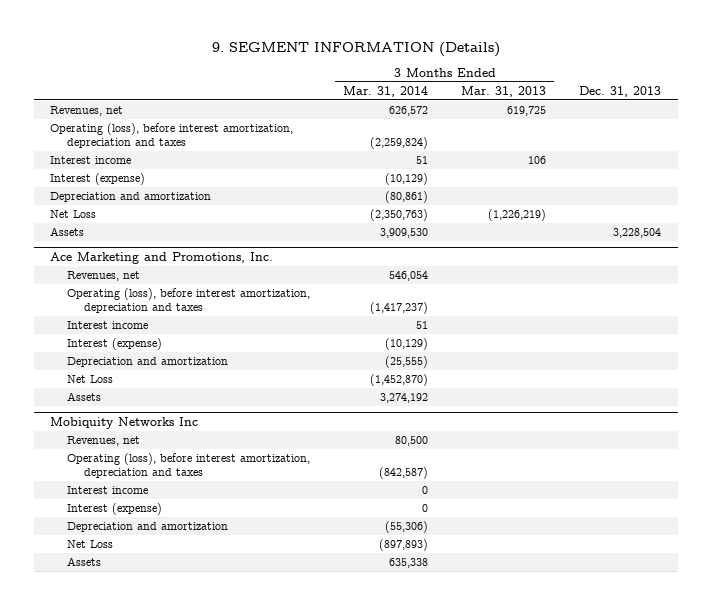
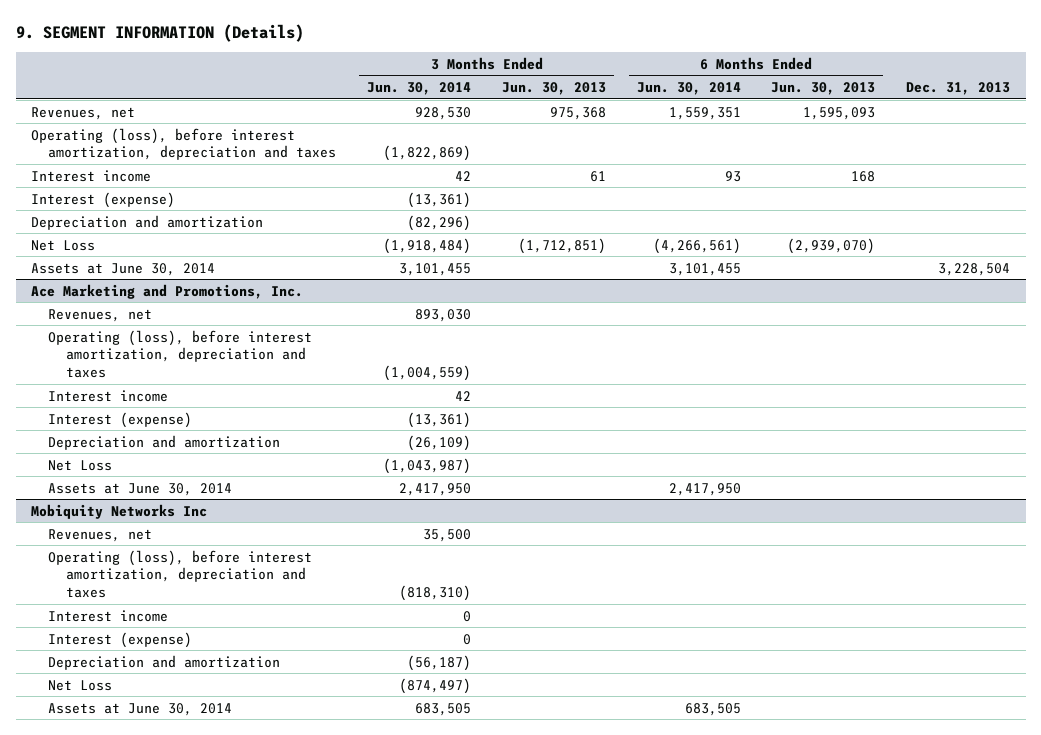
- | 3 Months Ended Mar. 31, 2014 | 3 Months Ended Mar. 31, 2013 | Dec. 31, 2013
+ | 3 Months Ended Jun. 30, 2014 | 3 Months Ended Jun. 30, 2013 | 6 Months Ended Jun. 30, 2014 | 6 Months Ended Jun. 30, 2013 | Dec. 31, 2013
- Assets | 3,909,530 | | 3,228,504
+ Assets at June 30, 2014 | 3,101,455 | | 3,101,455 | | 3,228,504
@ Ace Marketing and Promotions, Inc.
- Assets | 3,274,192 | |
+ Assets at June 30, 2014 | 2,417,950 | | 2,417,950 | |
@ Mobiquity Networks Inc
- Assets | 635,338 | |
+ Assets at June 30, 2014 | 683,505 | | 683,505 | |

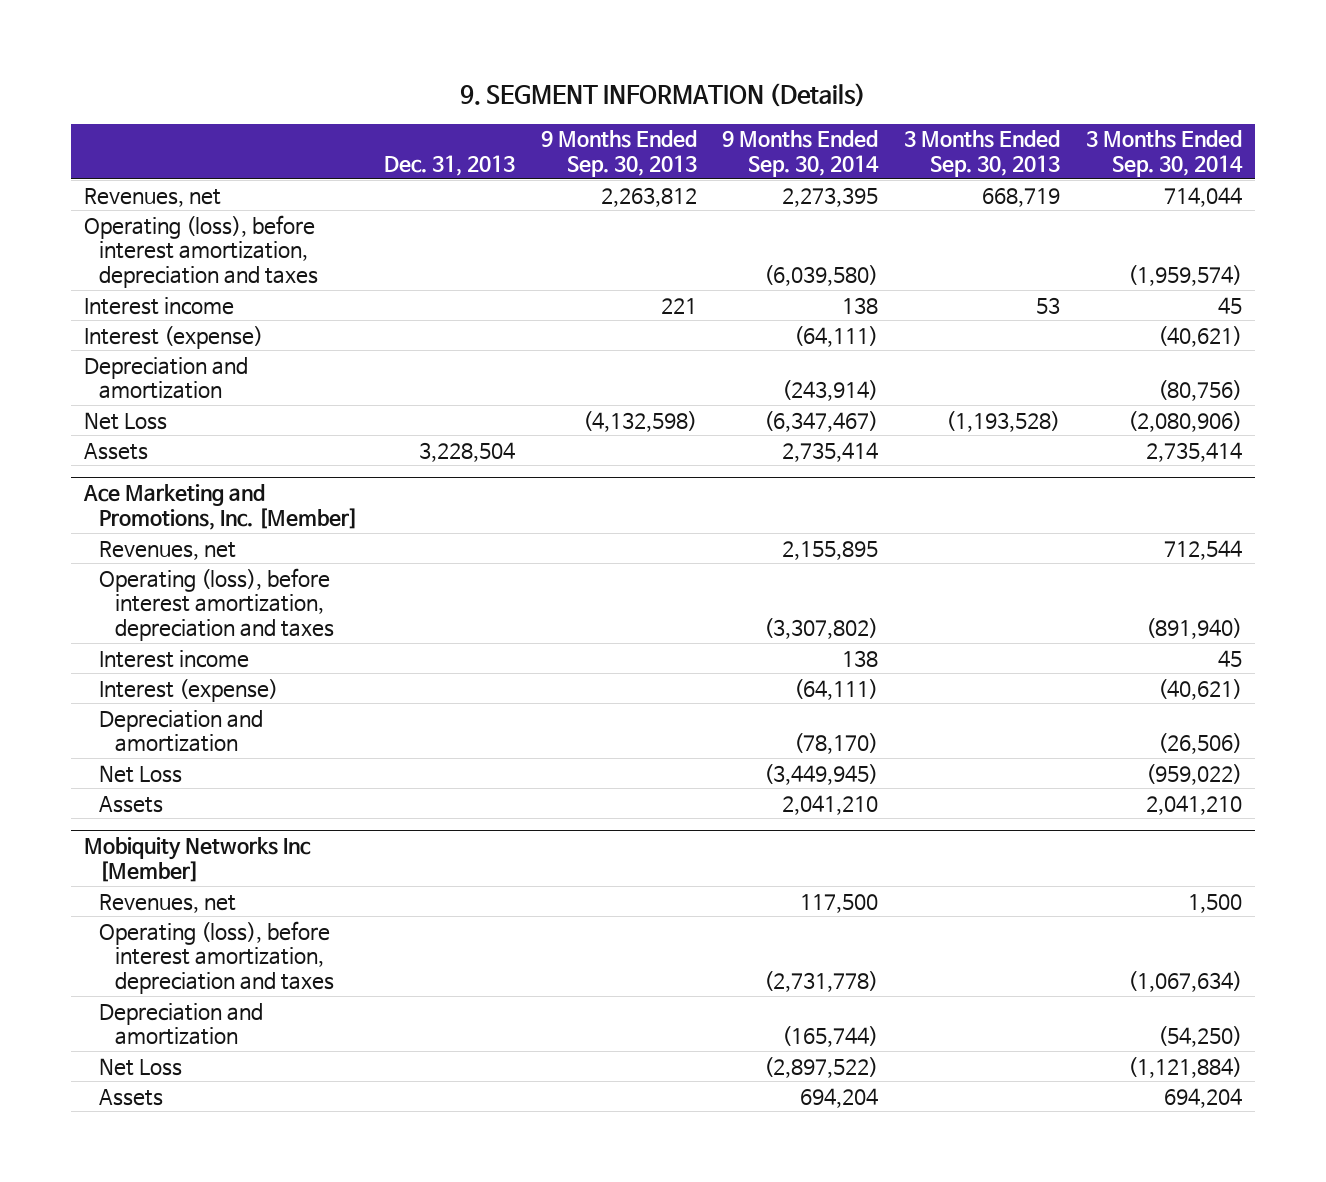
- | 3 Months Ended Jun. 30, 2014 | 3 Months Ended Jun. 30, 2013 | 6 Months Ended Jun. 30, 2014 | 6 Months Ended Jun. 30, 2013 | Dec. 31, 2013
+ | Dec. 31, 2013 | 9 Months Ended Sep. 30, 2013 | 9 Months Ended Sep. 30, 2014 | 3 Months Ended Sep. 30, 2013 | 3 Months Ended Sep. 30, 2014
- Assets at June 30, 2014 | 3,101,455 | | 3,101,455 | | 3,228,504
- Ace Marketing and Promotions, Inc.
+ Assets | 3,228,504 | | 2,735,414 | | 2,735,414
+ Ace Marketing and Promotions, Inc. [Member]
- Assets at June 30, 2014 | 2,417,950 | | 2,417,950 | |
- Mobiquity Networks Inc
+ Assets | | | 2,041,210 | | 2,041,210
+ Mobiquity Networks Inc [Member]
- Interest income | 0 | | | |
- Interest (expense) | 0 | | | |
- Assets at June 30, 2014 | 683,505 | | 683,505 | |
+ Assets | | | 694,204 | | 694,204

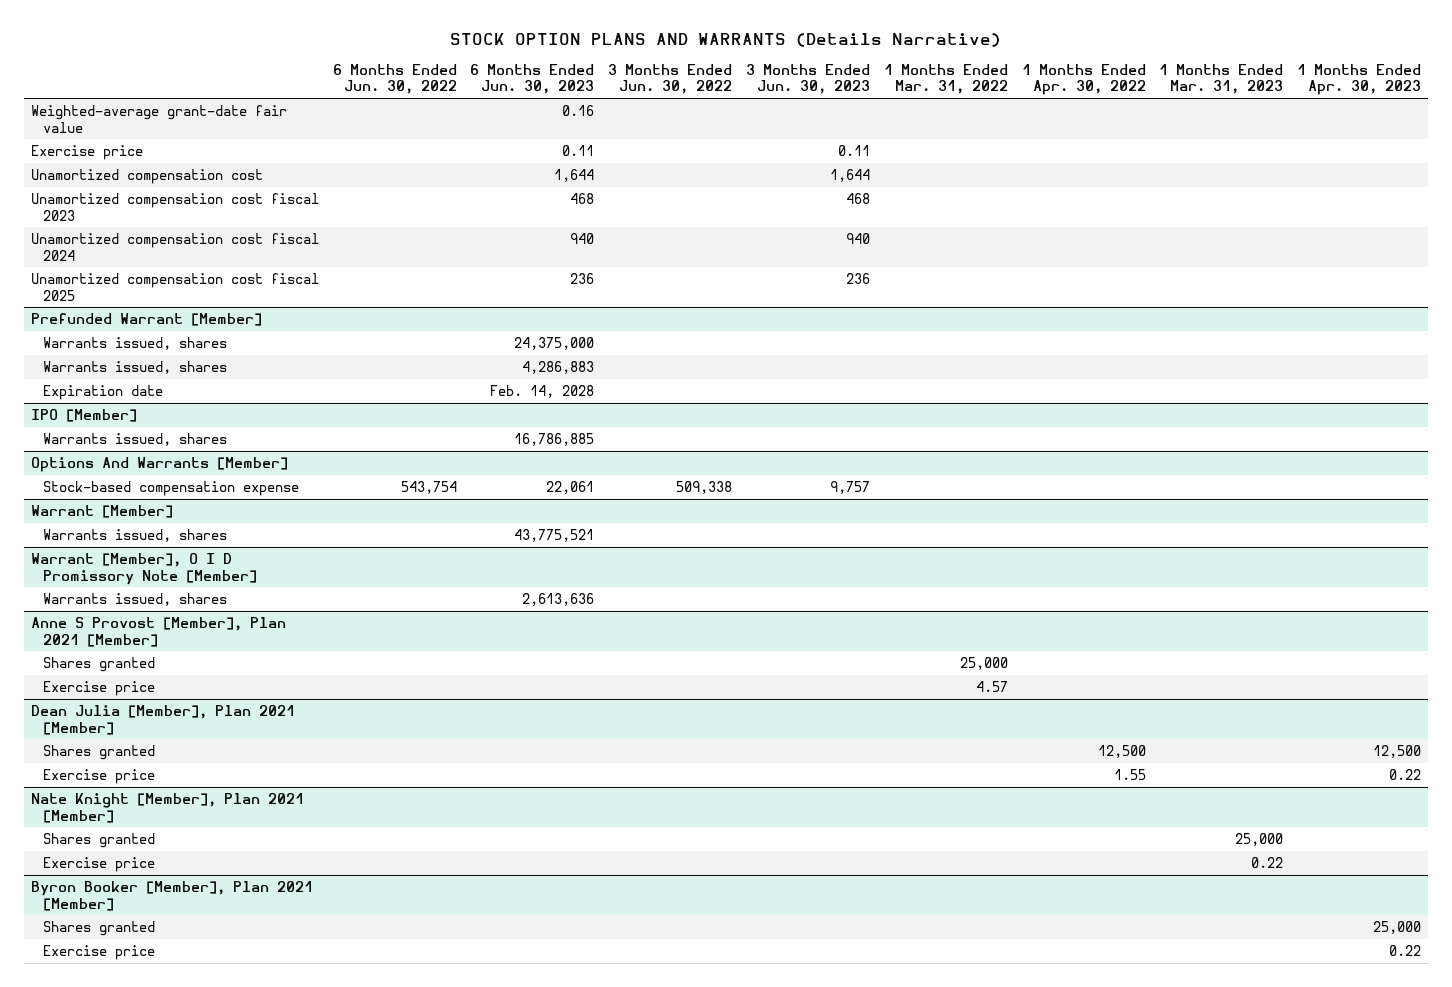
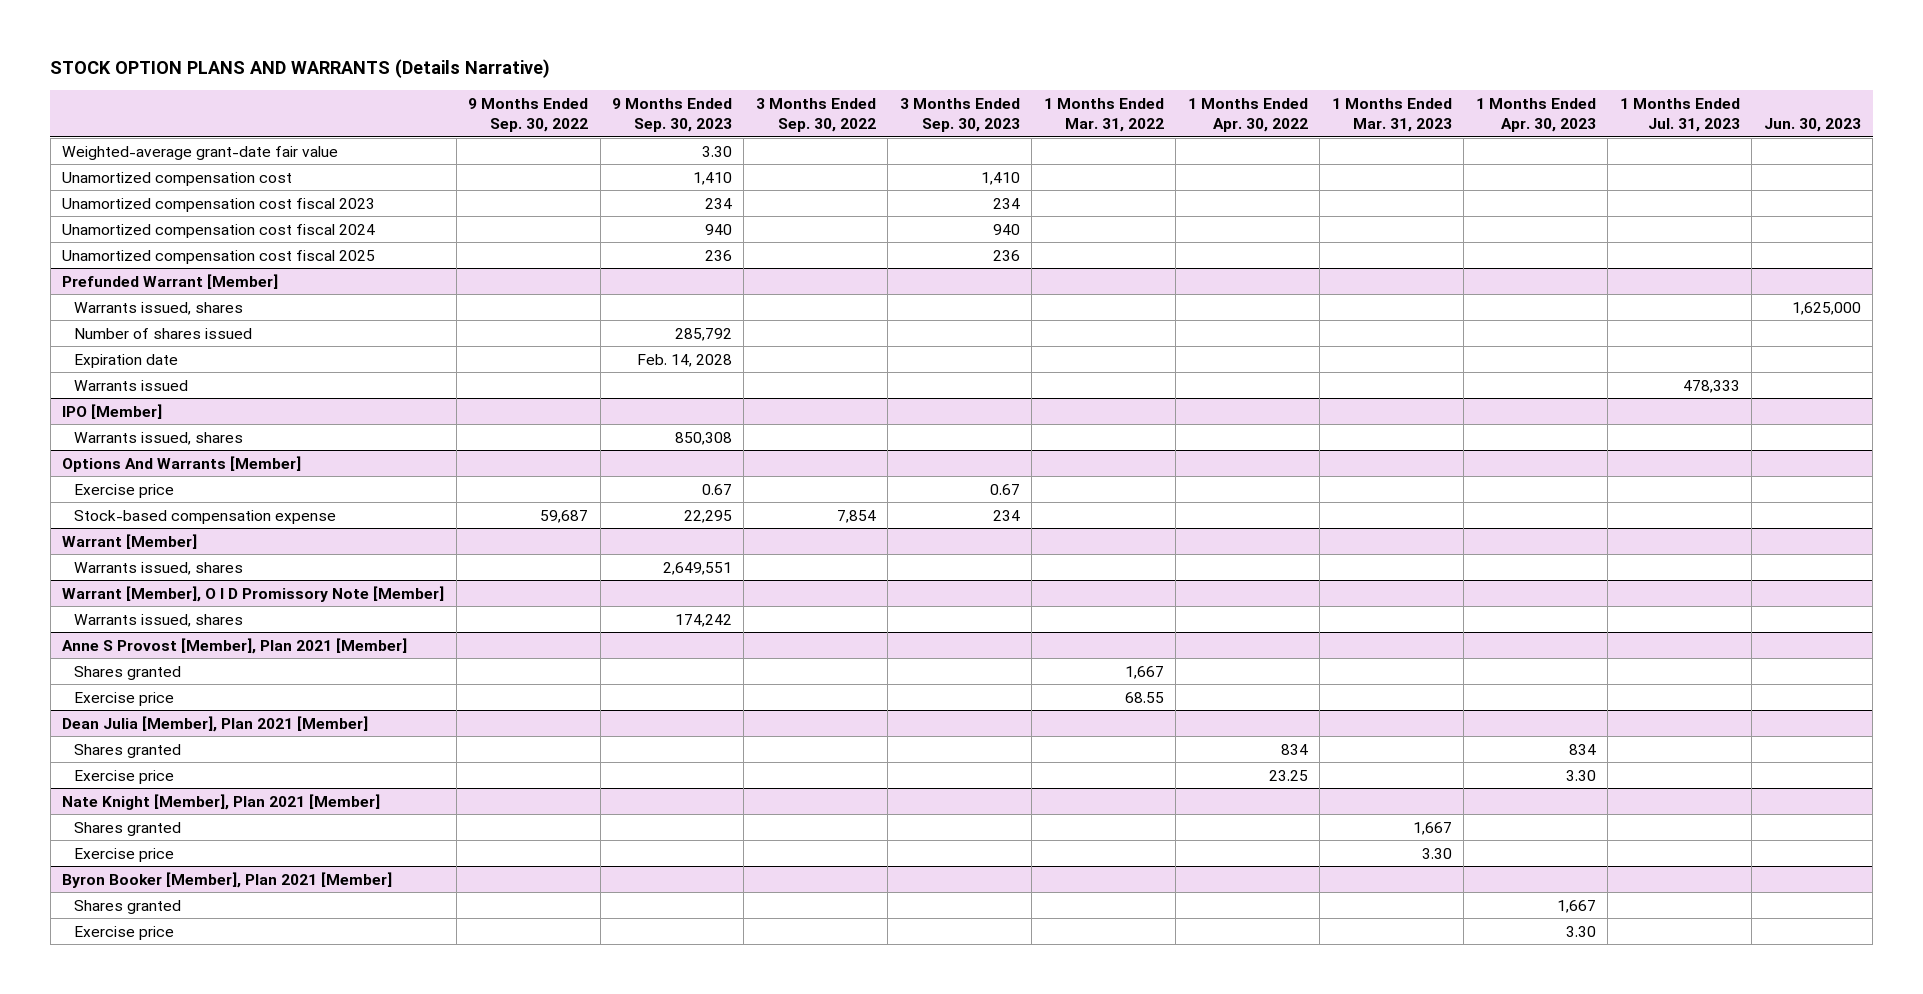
- | 6 Months Ended Jun. 30, 2022 | 6 Months Ended Jun. 30, 2023 | 3 Months Ended Jun. 30, 2022 | 3 Months Ended Jun. 30, 2023 | 1 Months Ended Mar. 31, 2022 | 1 Months Ended Apr. 30, 2022 | 1 Months Ended Mar. 31, 2023 | 1 Months Ended Apr. 30, 2023
+ | 9 Months Ended Sep. 30, 2022 | 9 Months Ended Sep. 30, 2023 | 3 Months Ended Sep. 30, 2022 | 3 Months Ended Sep. 30, 2023 | 1 Months Ended Mar. 31, 2022 | 1 Months Ended Apr. 30, 2022 | 1 Months Ended Mar. 31, 2023 | 1 Months Ended Apr. 30, 2023 | 1 Months Ended Jul. 31, 2023 | Jun. 30, 2023
- Exercise price | | 0.11 | | 0.11 | | | |
@ Prefunded Warrant [Member]
- Warrants issued, shares | | 4,286,883 | | | | | |
+ Number of shares issued | | 285,792 | | | | | | | |
+ Warrants issued | | | | | | | | | 478,333 |
@ Options And Warrants [Member]
+ Exercise price | | 0.67 | | 0.67 | | | | | |
@ Anne S Provost [Member], Plan 2021 [Member]
- Shares granted | | | | | 25,000 | | |
- Exercise price | | | | | 4.57 | | |
+ Shares granted | | | | | 1,667 | | | | |
+ Exercise price | | | | | 68.55 | | | | |
@ Dean Julia [Member], Plan 2021 [Member]
- Shares granted | | | | | | 12,500 | | 12,500
- Exercise price | | | | | | 1.55 | | 0.22
+ Shares granted | | | | | | 834 | | 834 | |
+ Exercise price | | | | | | 23.25 | | 3.30 | |
@ Nate Knight [Member], Plan 2021 [Member]
- Shares granted | | | | | | | 25,000 |
- Exercise price | | | | | | | 0.22 |
+ Shares granted | | | | | | | 1,667 | | |
+ Exercise price | | | | | | | 3.30 | | |
@ Byron Booker [Member], Plan 2021 [Member]
- Shares granted | | | | | | | | 25,000
- Exercise price | | | | | | | | 0.22
+ Shares granted | | | | | | | | 1,667 | |
+ Exercise price | | | | | | | | 3.30 | |

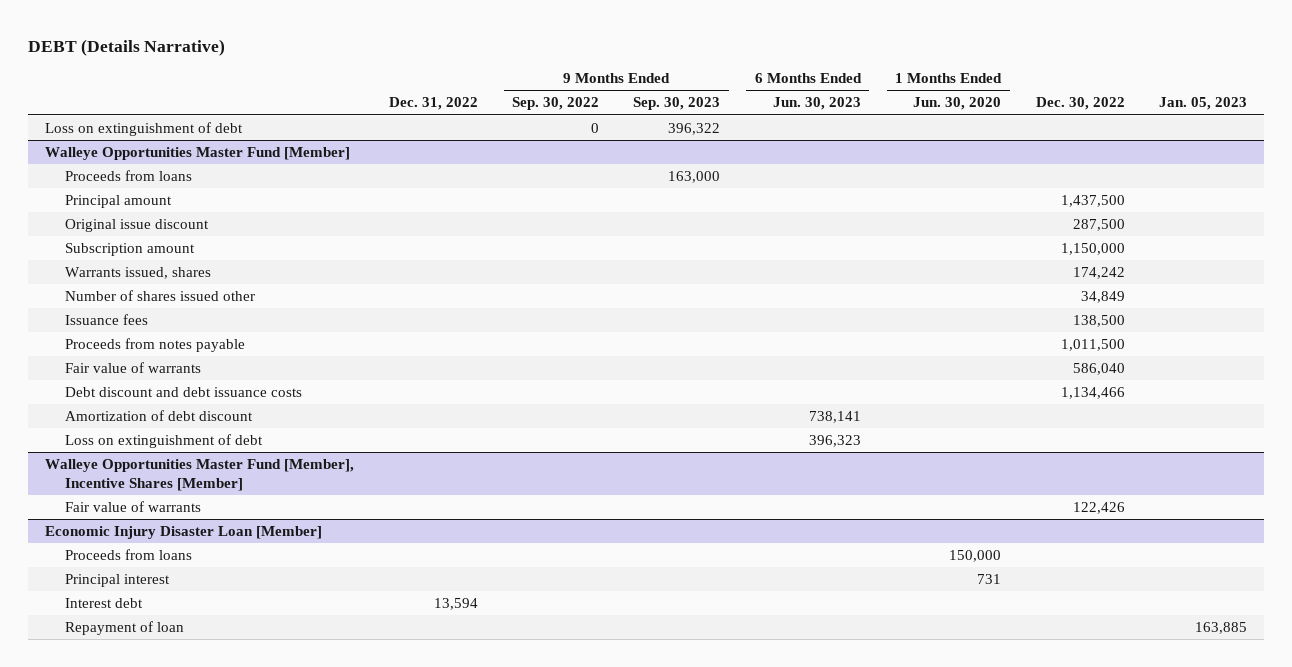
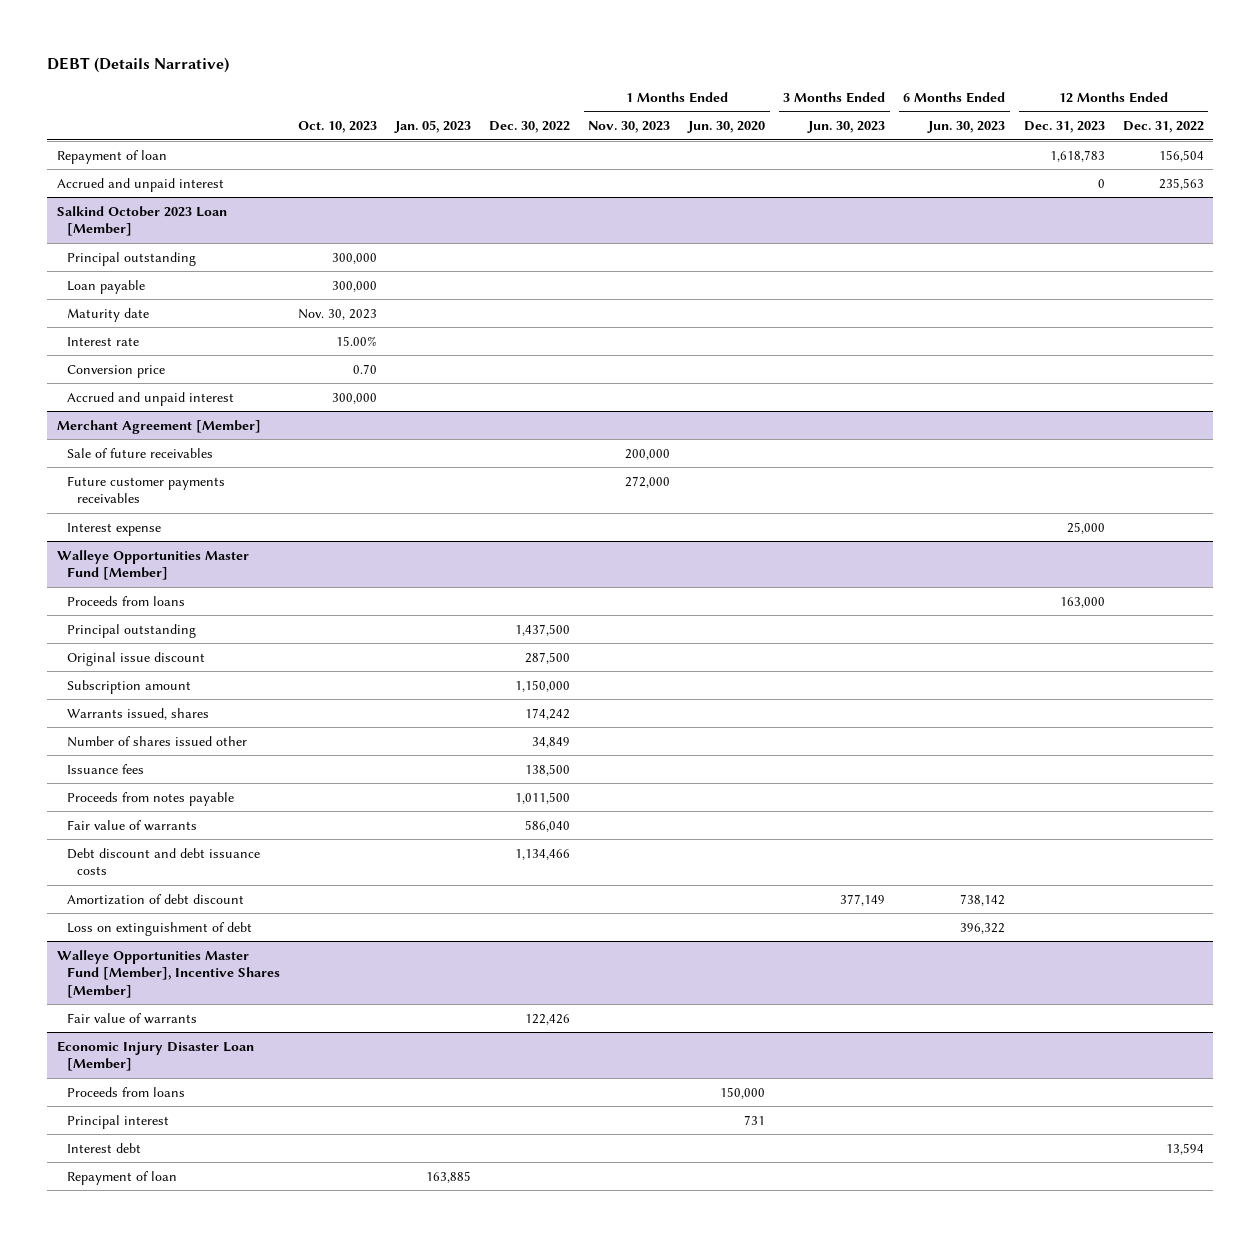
- | Dec. 31, 2022 | 9 Months Ended Sep. 30, 2022 | 9 Months Ended Sep. 30, 2023 | 6 Months Ended Jun. 30, 2023 | 1 Months Ended Jun. 30, 2020 | Dec. 30, 2022 | Jan. 05, 2023
+ | Oct. 10, 2023 | Jan. 05, 2023 | Dec. 30, 2022 | 1 Months Ended Nov. 30, 2023 | 1 Months Ended Jun. 30, 2020 | 3 Months Ended Jun. 30, 2023 | 6 Months Ended Jun. 30, 2023 | 12 Months Ended Dec. 31, 2023 | 12 Months Ended Dec. 31, 2022
- Loss on extinguishment of debt | | 0 | 396,322 | | | |
+ Repayment of loan | | | | | | | | 1,618,783 | 156,504
+ Accrued and unpaid interest | | | | | | | | 0 | 235,563
+ Salkind October 2023 Loan [Member]
+ Principal outstanding | 300,000 | | | | | | | |
+ Loan payable | 300,000 | | | | | | | |
+ Maturity date | Nov. 30, 2023 | | | | | | | |
+ Interest rate | 15.00% | | | | | | | |
+ Conversion price | 0.70 | | | | | | | |
+ Accrued and unpaid interest | 300,000 | | | | | | | |
+ Merchant Agreement [Member]
+ Sale of future receivables | | | | 200,000 | | | | |
+ Future customer payments receivables | | | | 272,000 | | | | |
+ Interest expense | | | | | | | | 25,000 |
@ Walleye Opportunities Master Fund [Member]
- Principal amount | | | | | | 1,437,500 |
+ Principal outstanding | | | 1,437,500 | | | | | |
- Amortization of debt discount | | | | 738,141 | | |
- Loss on extinguishment of debt | | | | 396,323 | | |
+ Amortization of debt discount | | | | | | 377,149 | 738,142 | |
+ Loss on extinguishment of debt | | | | | | | 396,322 | |

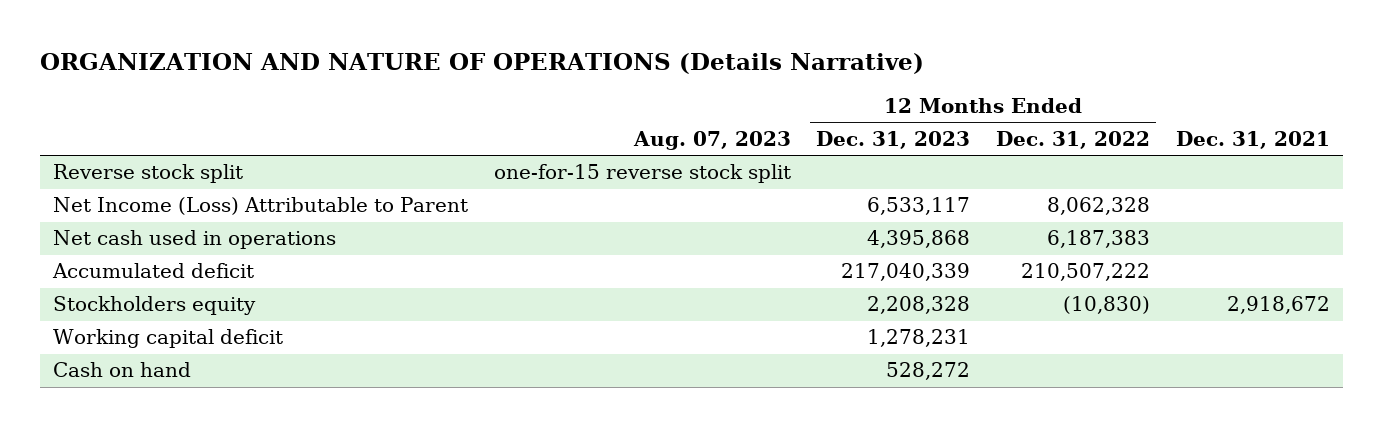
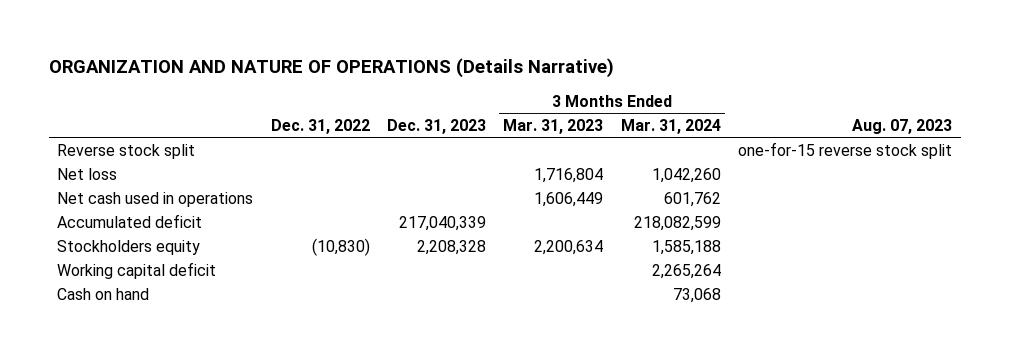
- | Aug. 07, 2023 | 12 Months Ended Dec. 31, 2023 | 12 Months Ended Dec. 31, 2022 | Dec. 31, 2021
+ | Dec. 31, 2022 | Dec. 31, 2023 | 3 Months Ended Mar. 31, 2023 | 3 Months Ended Mar. 31, 2024 | Aug. 07, 2023
- Net Income (Loss) Attributable to Parent | | 6,533,117 | 8,062,328 |
+ Net loss | | | 1,716,804 | 1,042,260 |

